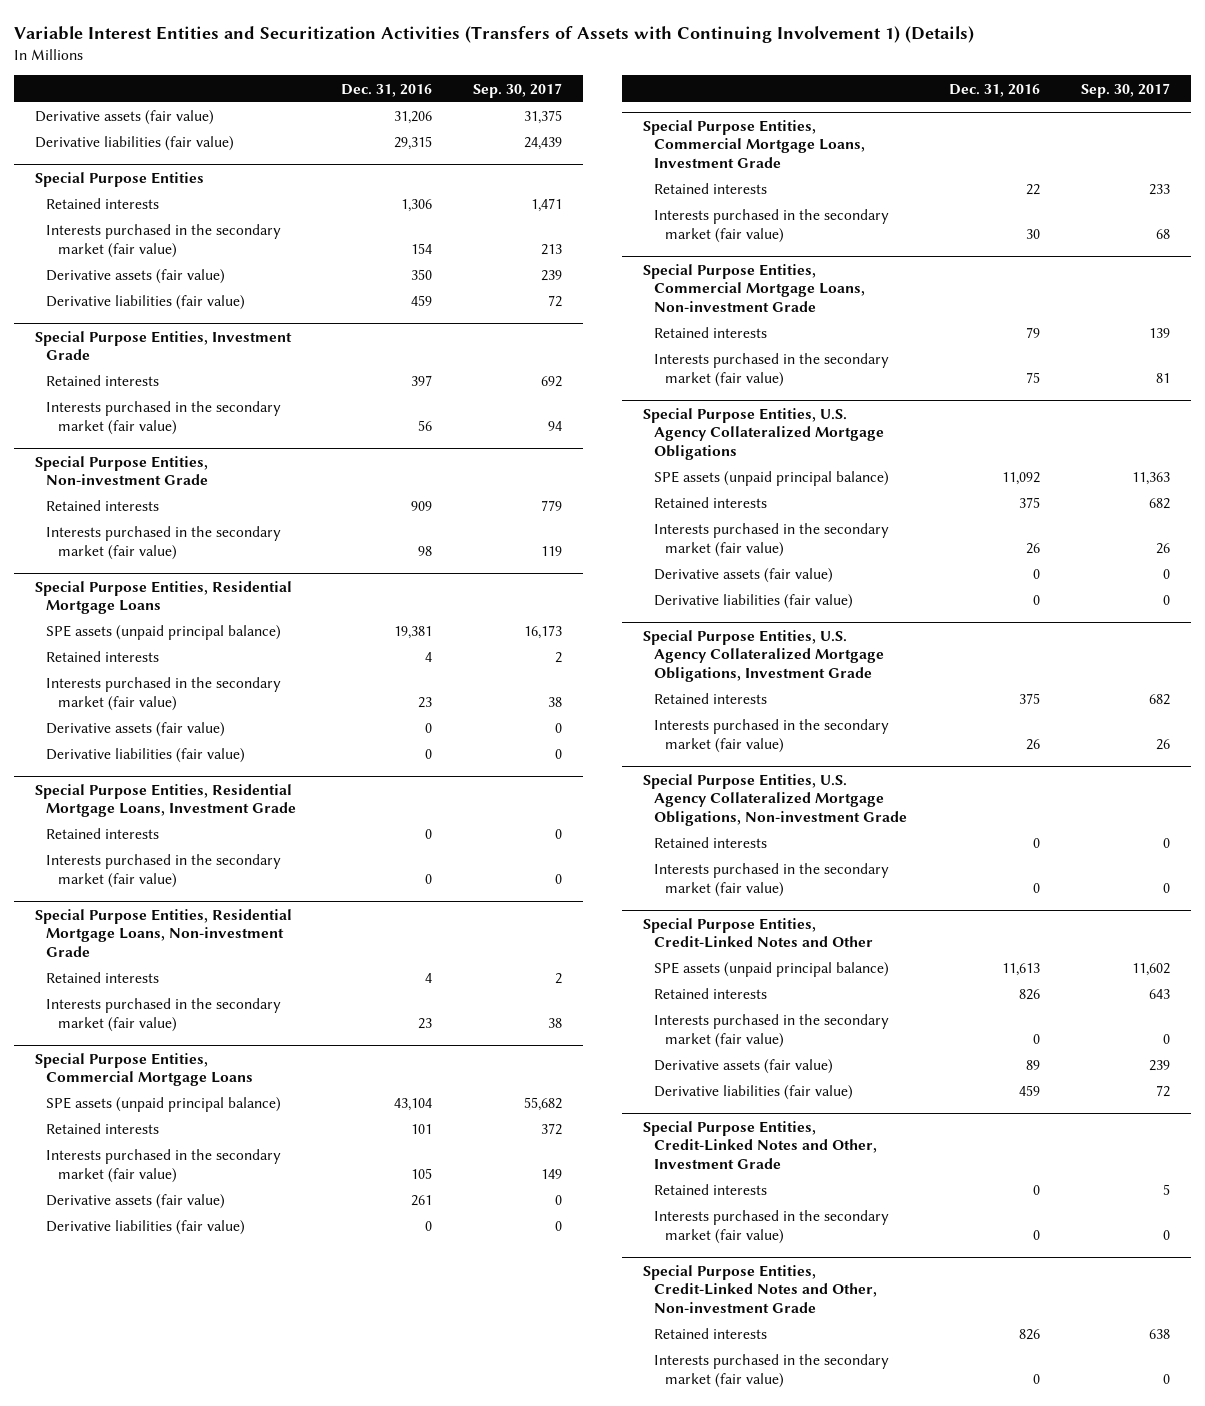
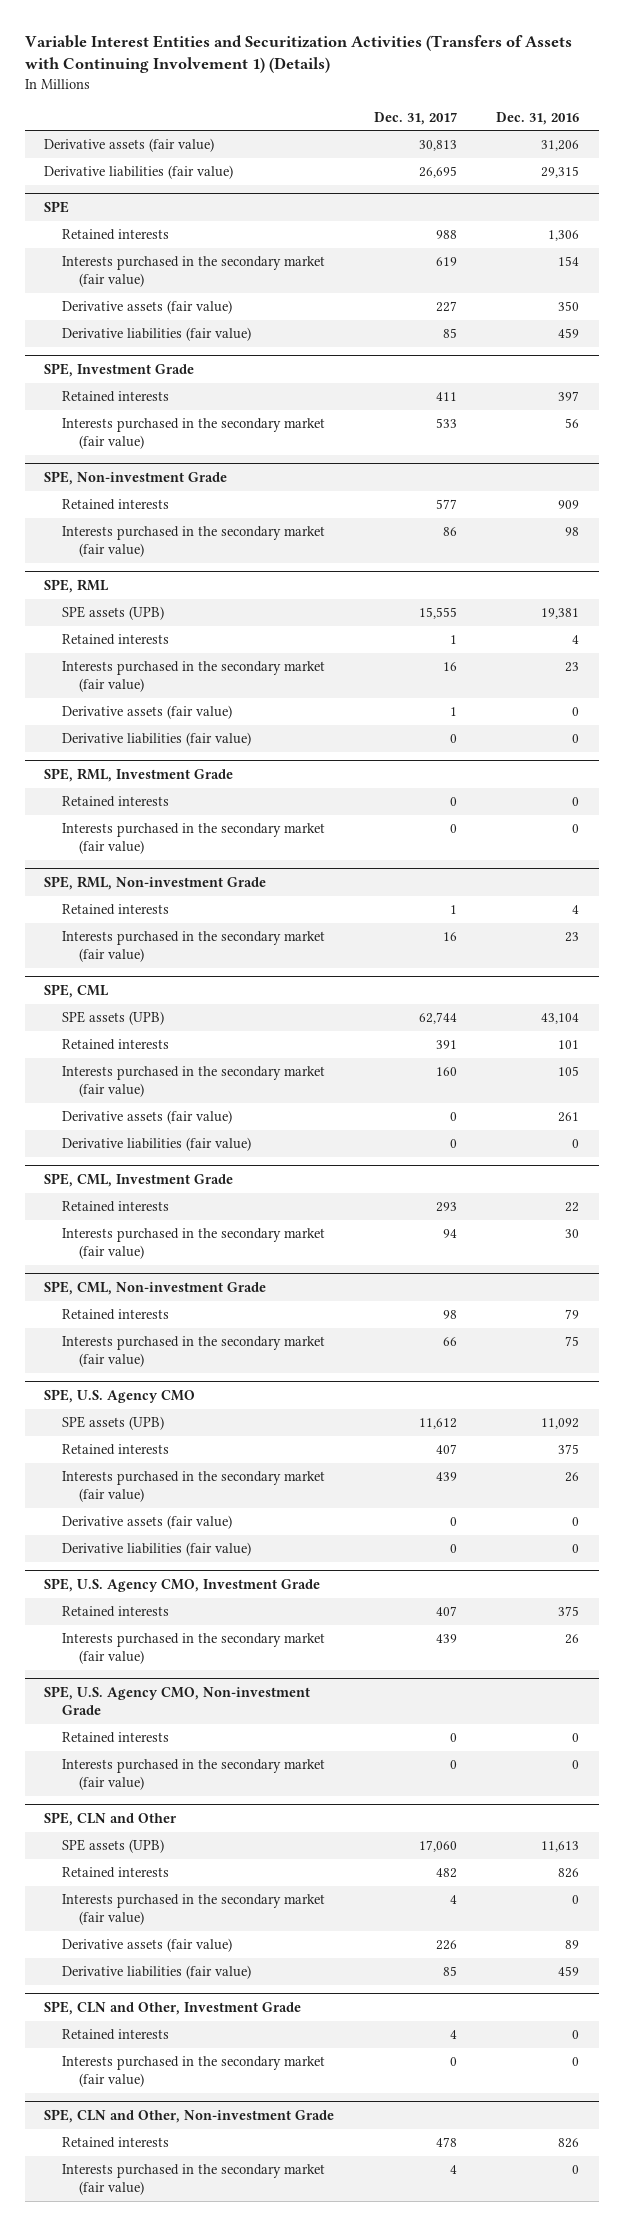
- | Dec. 31, 2016 | Sep. 30, 2017
+ | Dec. 31, 2017 | Dec. 31, 2016
- Special Purpose Entities
+ SPE
- Special Purpose Entities, Investment Grade
+ SPE, Investment Grade
- Special Purpose Entities, Non-investment Grade
+ SPE, Non-investment Grade
- Special Purpose Entities, Residential Mortgage Loans
- SPE assets (unpaid principal balance) | 19,381 | 16,173
+ SPE, RML
+ SPE assets (UPB) | 15,555 | 19,381
- Special Purpose Entities, Residential Mortgage Loans, Investment Grade
+ SPE, RML, Investment Grade
- Special Purpose Entities, Residential Mortgage Loans, Non-investment Grade
+ SPE, RML, Non-investment Grade
- Special Purpose Entities, Commercial Mortgage Loans
- SPE assets (unpaid principal balance) | 43,104 | 55,682
+ SPE, CML
+ SPE assets (UPB) | 62,744 | 43,104
- Special Purpose Entities, Commercial Mortgage Loans, Investment Grade
+ SPE, CML, Investment Grade
- Special Purpose Entities, Commercial Mortgage Loans, Non-investment Grade
+ SPE, CML, Non-investment Grade
- Special Purpose Entities, U.S. Agency Collateralized Mortgage Obligations
- SPE assets (unpaid principal balance) | 11,092 | 11,363
+ SPE, U.S. Agency CMO
+ SPE assets (UPB) | 11,612 | 11,092
- Special Purpose Entities, U.S. Agency Collateralized Mortgage Obligations, Investment Grade
+ SPE, U.S. Agency CMO, Investment Grade
- Special Purpose Entities, U.S. Agency Collateralized Mortgage Obligations, Non-investment Grade
+ SPE, U.S. Agency CMO, Non-investment Grade
- Special Purpose Entities, Credit-Linked Notes and Other
- SPE assets (unpaid principal balance) | 11,613 | 11,602
+ SPE, CLN and Other
+ SPE assets (UPB) | 17,060 | 11,613
- Special Purpose Entities, Credit-Linked Notes and Other, Investment Grade
+ SPE, CLN and Other, Investment Grade
- Special Purpose Entities, Credit-Linked Notes and Other, Non-investment Grade
+ SPE, CLN and Other, Non-investment Grade

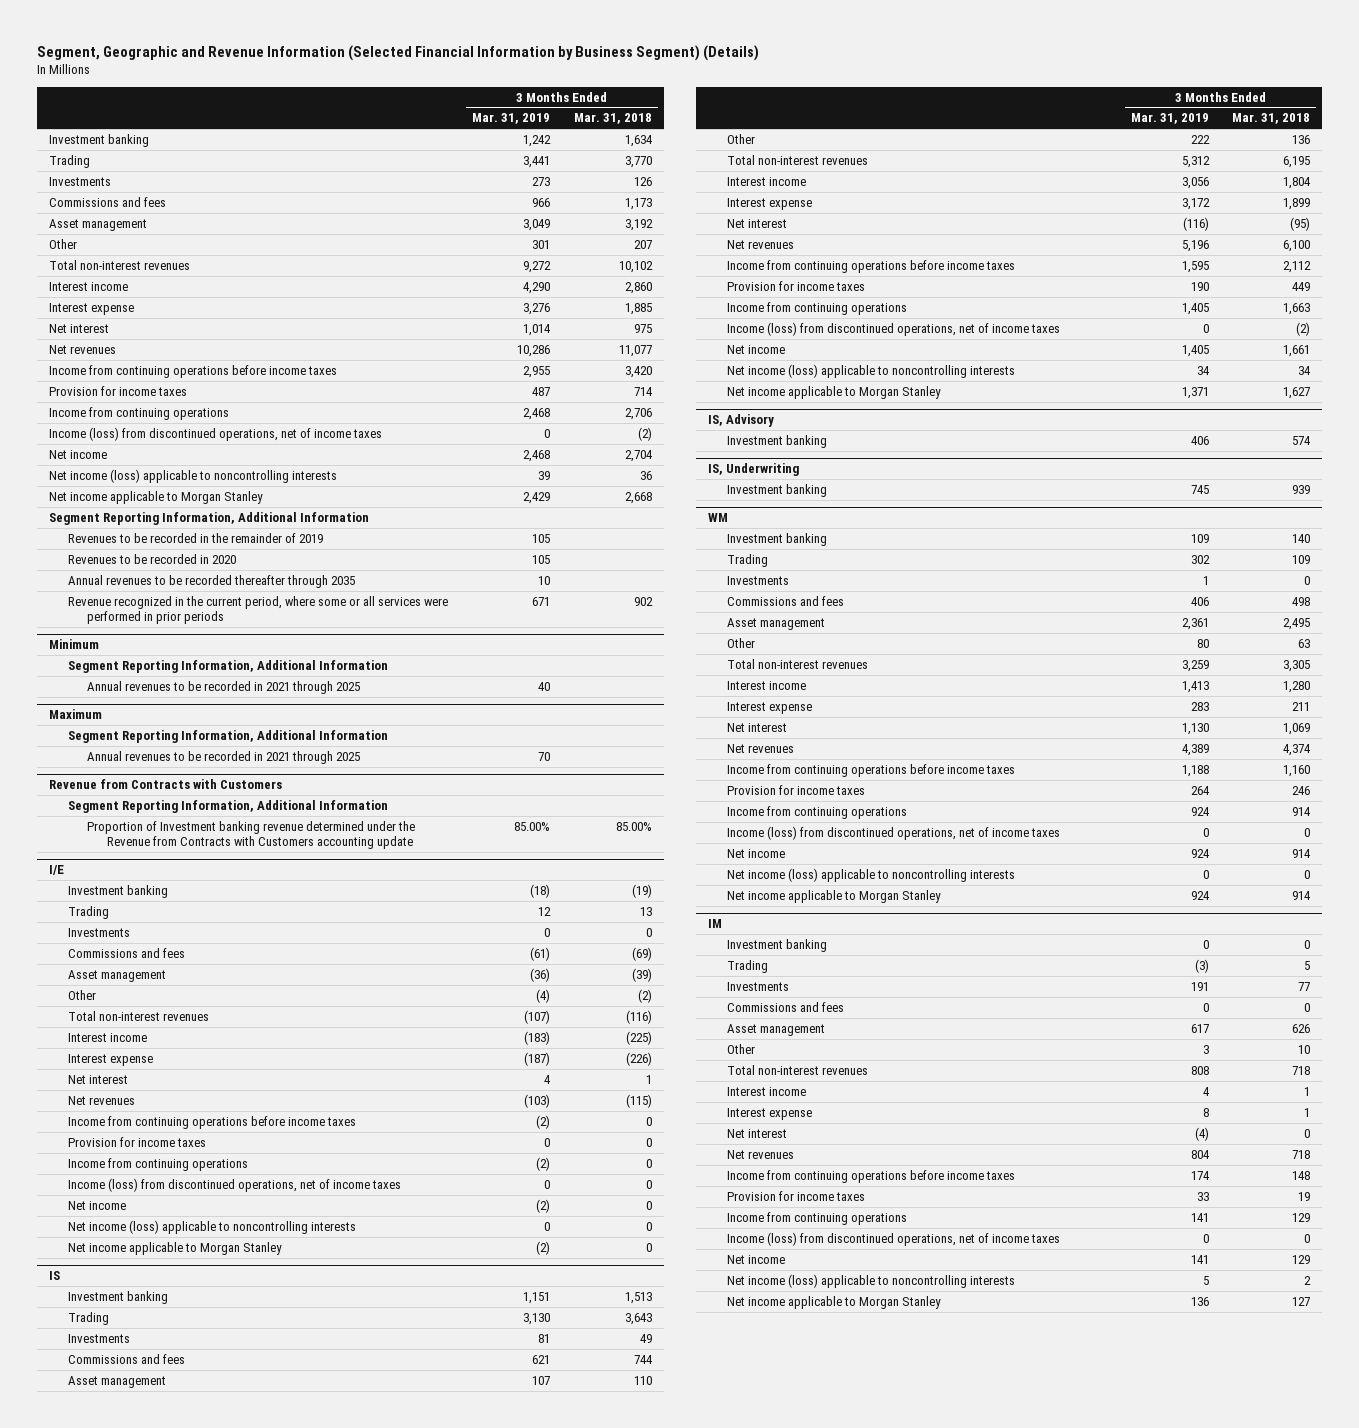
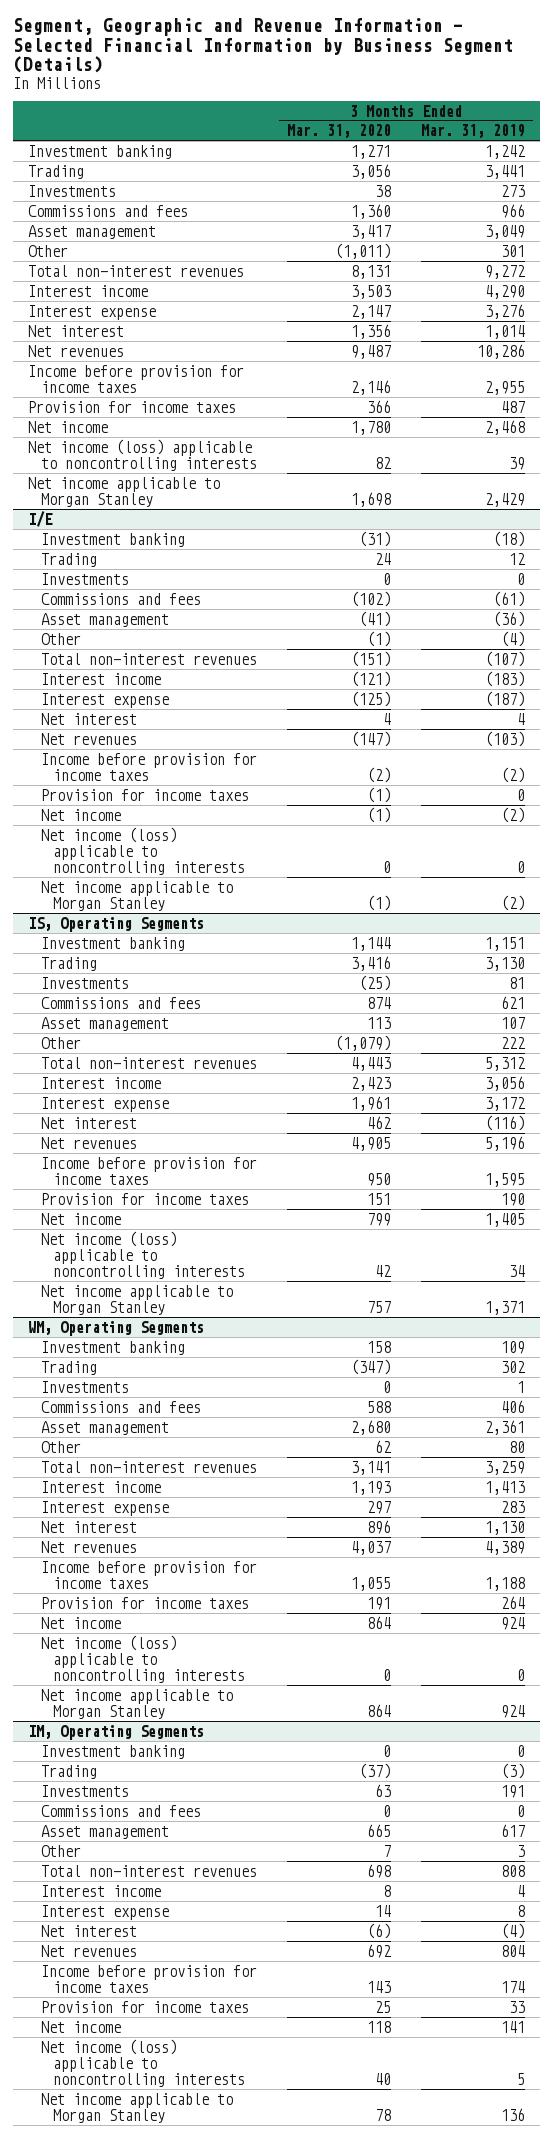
- Segment, Geographic and Revenue Information (Selected Financial Information by Business Segment) (Details)
+ Segment, Geographic and Revenue Information - Selected Financial Information by Business Segment (Details)
- | 3 Months Ended Mar. 31, 2019 | 3 Months Ended Mar. 31, 2018
+ | 3 Months Ended Mar. 31, 2020 | 3 Months Ended Mar. 31, 2019
- Income from continuing operations before income taxes | 2,955 | 3,420
+ Income before provision for income taxes | 2,146 | 2,955
- Income from continuing operations | 2,468 | 2,706
- Income (loss) from discontinued operations, net of income taxes | 0 | (2)
- Segment Reporting Information, Additional Information
- Revenues to be recorded in the remainder of 2019 | 105 |
- Revenues to be recorded in 2020 | 105 |
- Annual revenues to be recorded thereafter through 2035 | 10 |
- Revenue recognized in the current period, where some or all services were performed in prior periods | 671 | 902
- Minimum
- Segment Reporting Information, Additional Information
- Annual revenues to be recorded in 2021 through 2025 | 40 |
- Maximum
- Segment Reporting Information, Additional Information
- Annual revenues to be recorded in 2021 through 2025 | 70 |
- Revenue from Contracts with Customers
- Segment Reporting Information, Additional Information
- Proportion of Investment banking revenue determined under the Revenue from Contracts with Customers accounting update | 85.00% | 85.00%
@ I/E
- Income from continuing operations before income taxes | (2) | 0
+ Income before provision for income taxes | (2) | (2)
- Income from continuing operations | (2) | 0
- Income (loss) from discontinued operations, net of income taxes | 0 | 0
- IS
+ IS, Operating Segments
- Income from continuing operations before income taxes | 1,595 | 2,112
+ Income before provision for income taxes | 950 | 1,595
- Income from continuing operations | 1,405 | 1,663
- Income (loss) from discontinued operations, net of income taxes | 0 | (2)
- IS, Advisory
- Investment banking | 406 | 574
- IS, Underwriting
- Investment banking | 745 | 939
- WM
+ WM, Operating Segments
- Income from continuing operations before income taxes | 1,188 | 1,160
+ Income before provision for income taxes | 1,055 | 1,188
- Income from continuing operations | 924 | 914
- Income (loss) from discontinued operations, net of income taxes | 0 | 0
- IM
+ IM, Operating Segments
- Income from continuing operations before income taxes | 174 | 148
+ Income before provision for income taxes | 143 | 174
- Income from continuing operations | 141 | 129
- Income (loss) from discontinued operations, net of income taxes | 0 | 0

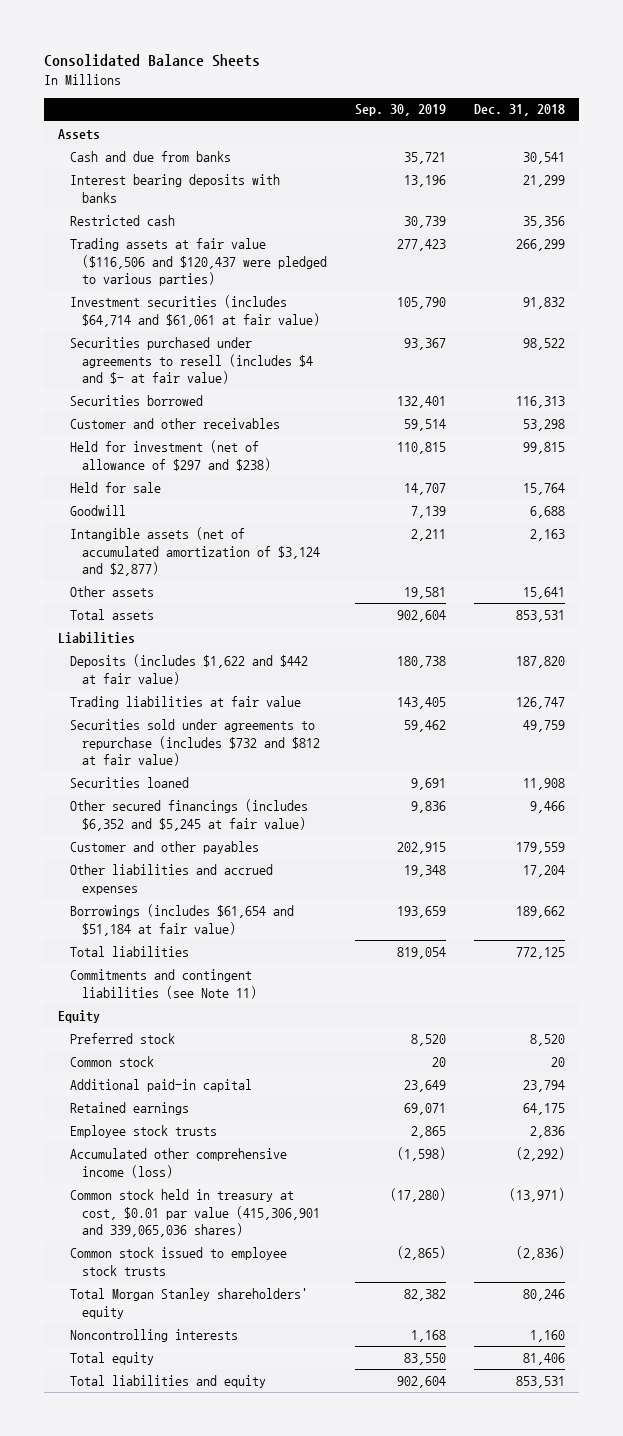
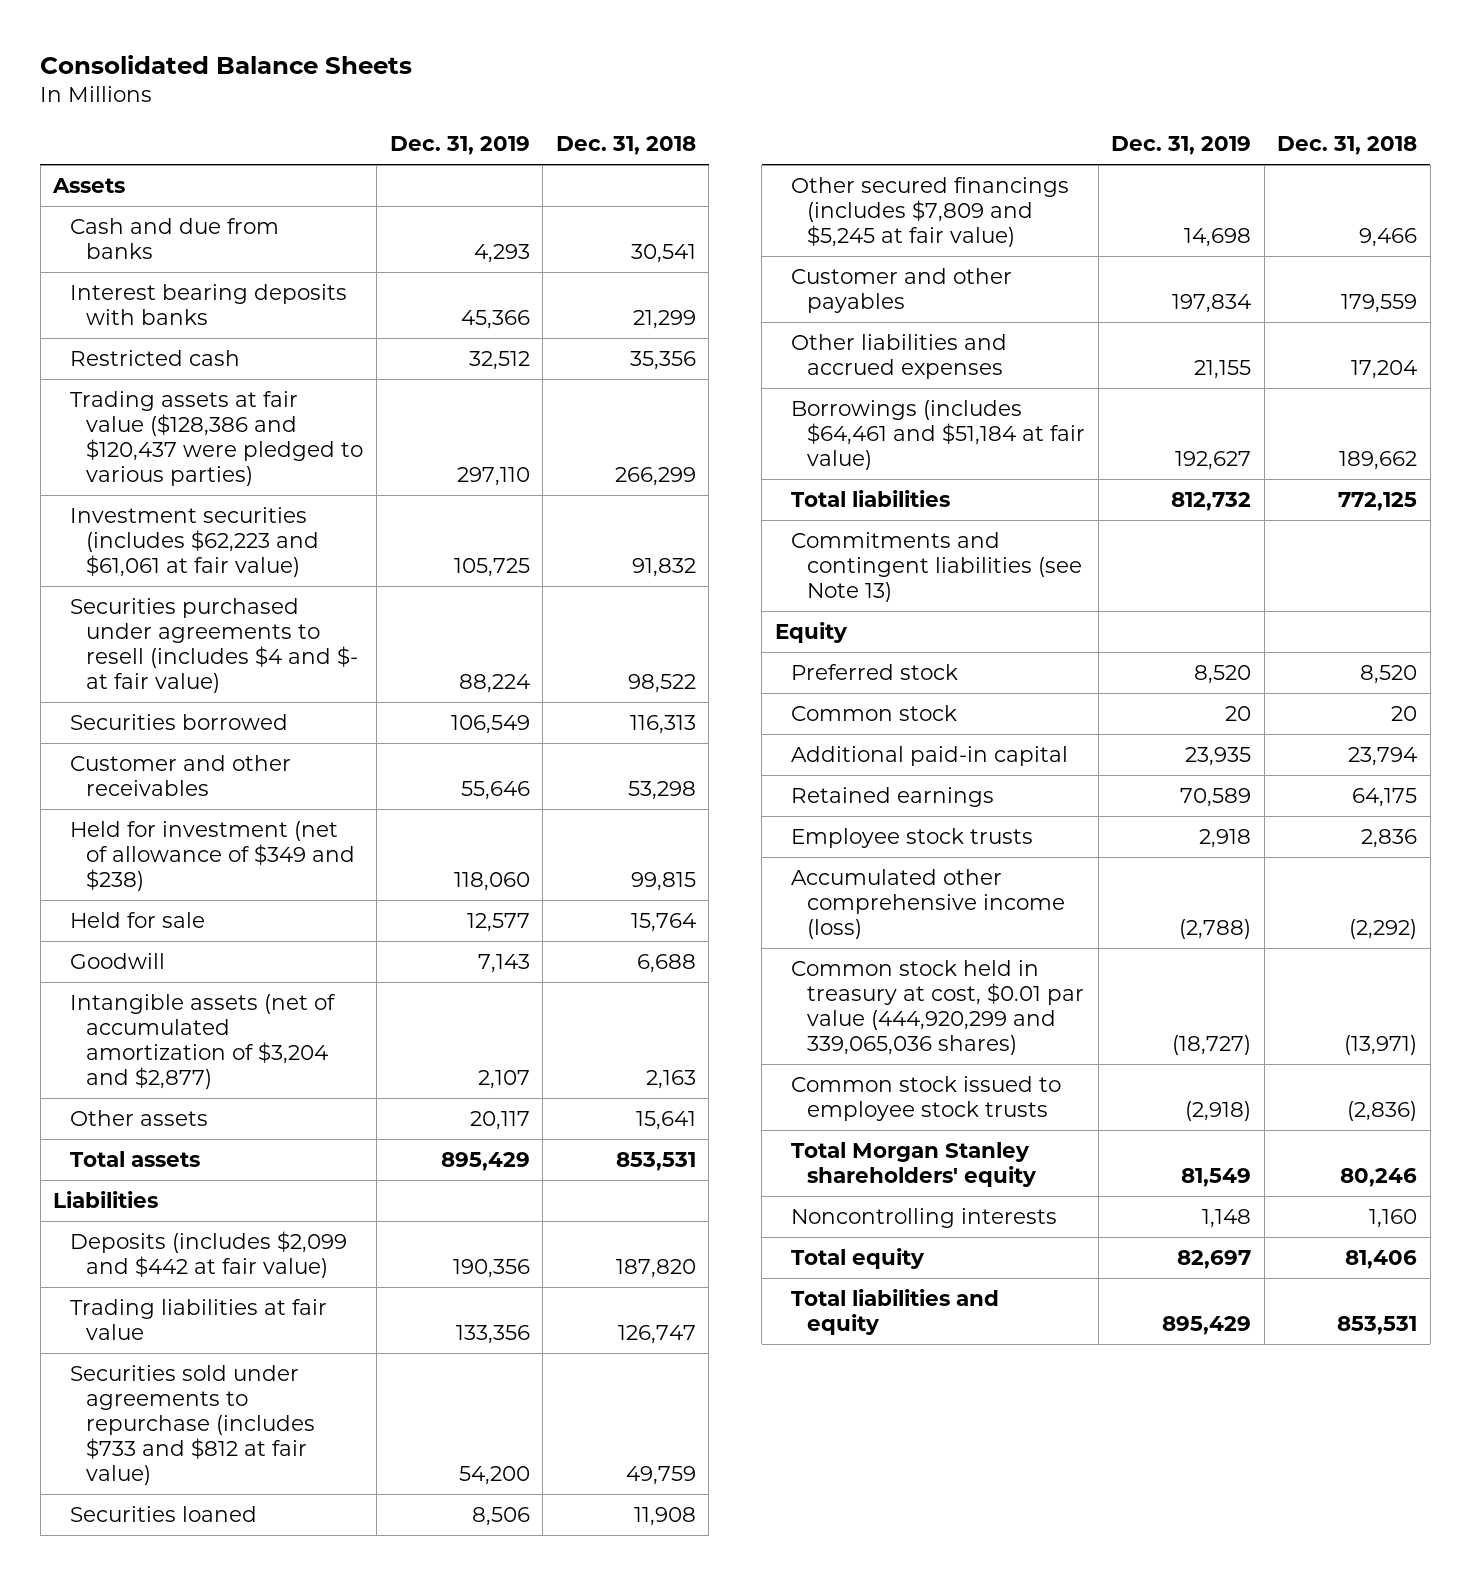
- | Sep. 30, 2019 | Dec. 31, 2018
+ | Dec. 31, 2019 | Dec. 31, 2018
- Trading assets at fair value ($116,506 and $120,437 were pledged to various parties) | 277,423 | 266,299
- Investment securities (includes $64,714 and $61,061 at fair value) | 105,790 | 91,832
+ Trading assets at fair value ($128,386 and $120,437 were pledged to various parties) | 297,110 | 266,299
+ Investment securities (includes $62,223 and $61,061 at fair value) | 105,725 | 91,832
- Held for investment (net of allowance of $297 and $238) | 110,815 | 99,815
+ Held for investment (net of allowance of $349 and $238) | 118,060 | 99,815
- Intangible assets (net of accumulated amortization of $3,124 and $2,877) | 2,211 | 2,163
+ Intangible assets (net of accumulated amortization of $3,204 and $2,877) | 2,107 | 2,163
- Deposits (includes $1,622 and $442 at fair value) | 180,738 | 187,820
+ Deposits (includes $2,099 and $442 at fair value) | 190,356 | 187,820
- Securities sold under agreements to repurchase (includes $732 and $812 at fair value) | 59,462 | 49,759
+ Securities sold under agreements to repurchase (includes $733 and $812 at fair value) | 54,200 | 49,759
- Other secured financings (includes $6,352 and $5,245 at fair value) | 9,836 | 9,466
+ Other secured financings (includes $7,809 and $5,245 at fair value) | 14,698 | 9,466
- Borrowings (includes $61,654 and $51,184 at fair value) | 193,659 | 189,662
+ Borrowings (includes $64,461 and $51,184 at fair value) | 192,627 | 189,662
- Commitments and contingent liabilities (see Note 11)
+ Commitments and contingent liabilities (see Note 13)
- Common stock held in treasury at cost, $0.01 par value (415,306,901 and 339,065,036 shares) | (17,280) | (13,971)
+ Common stock held in treasury at cost, $0.01 par value (444,920,299 and 339,065,036 shares) | (18,727) | (13,971)

